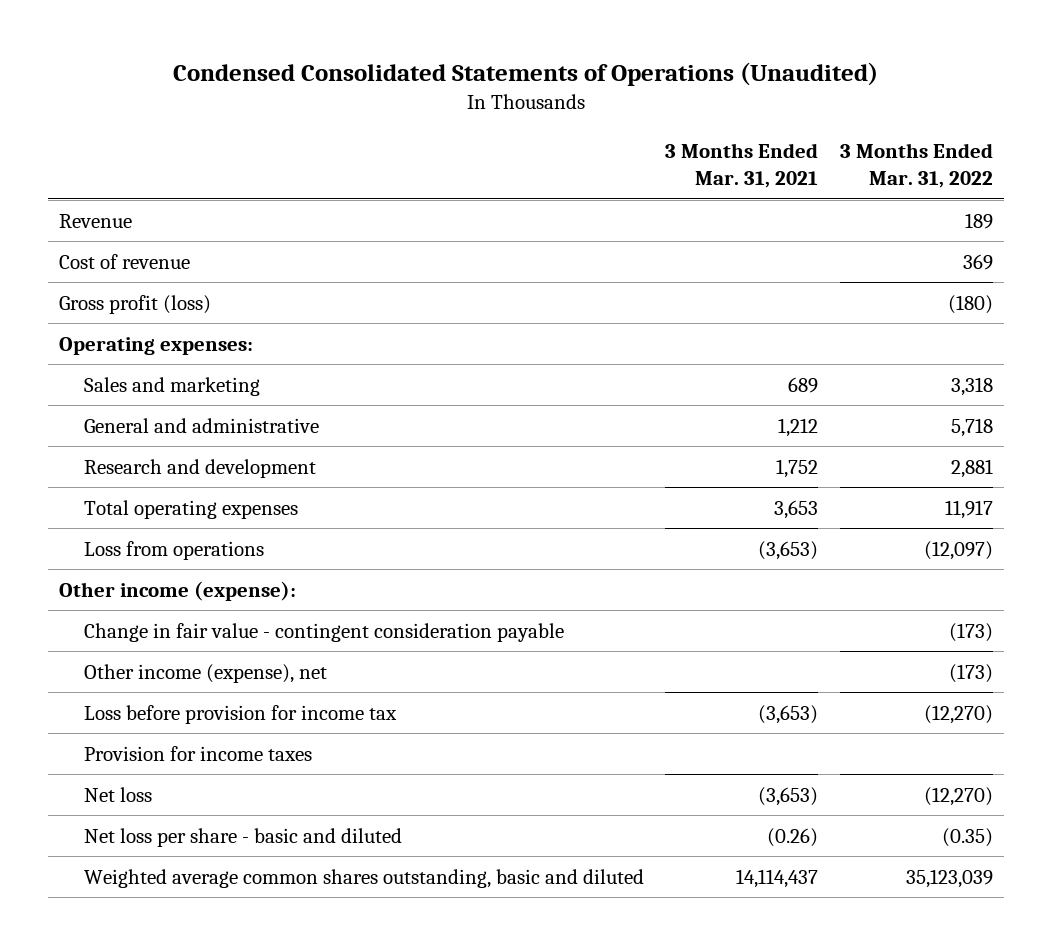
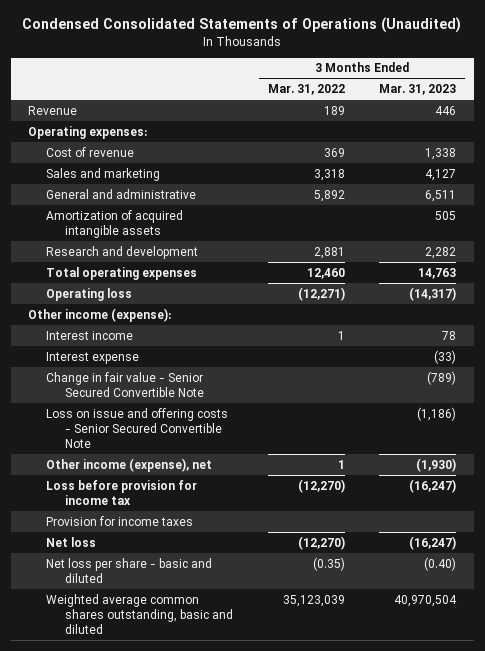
- | 3 Months Ended Mar. 31, 2021 | 3 Months Ended Mar. 31, 2022
+ | 3 Months Ended Mar. 31, 2022 | 3 Months Ended Mar. 31, 2023
- Gross profit (loss) | | (180)
moved down: Cost of revenue | 369 | 1,338
- General and administrative | 1,212 | 5,718
+ General and administrative | 5,892 | 6,511
+ Amortization of acquired intangible assets | | 505
- Total operating expenses | 3,653 | 11,917
- Loss from operations | (3,653) | (12,097)
+ Total operating expenses | 12,460 | 14,763
+ Operating loss | (12,271) | (14,317)
- Change in fair value - contingent consideration payable | | (173)
- Other income (expense), net | | (173)
+ Interest income | 1 | 78
+ Interest expense | | (33)
+ Change in fair value - Senior Secured Convertible Note | | (789)
+ Loss on issue and offering costs - Senior Secured Convertible Note | | (1,186)
+ Other income (expense), net | 1 | (1,930)

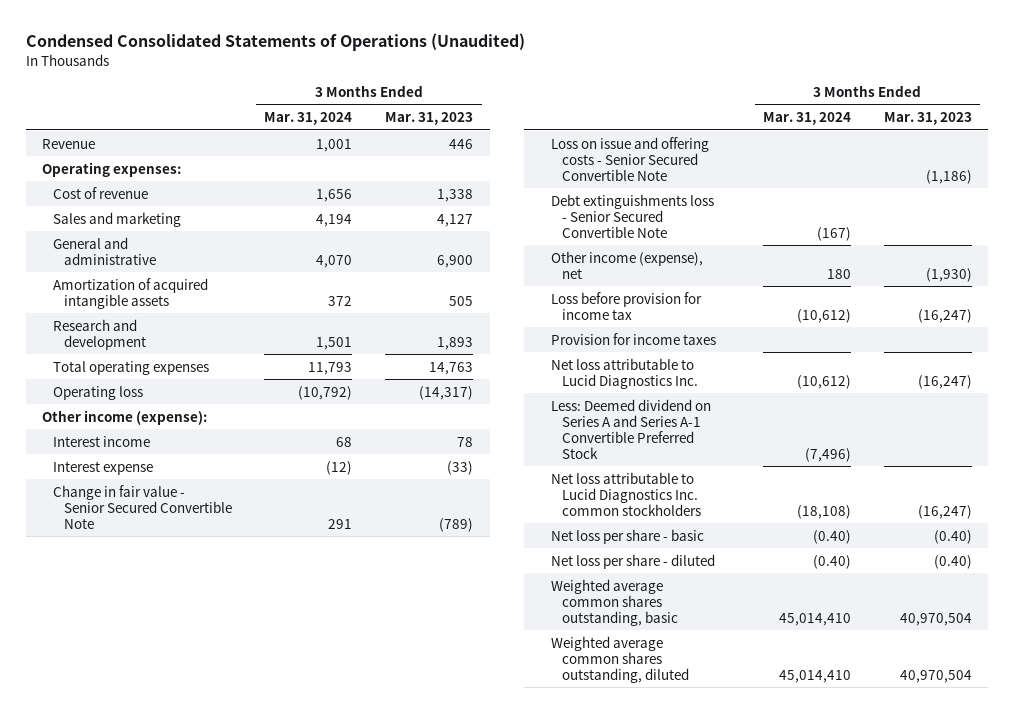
- | 3 Months Ended Mar. 31, 2022 | 3 Months Ended Mar. 31, 2023
+ | 3 Months Ended Mar. 31, 2024 | 3 Months Ended Mar. 31, 2023
- General and administrative | 5,892 | 6,511
+ General and administrative | 4,070 | 6,900
- Research and development | 2,881 | 2,282
+ Research and development | 1,501 | 1,893
+ Debt extinguishments loss - Senior Secured Convertible Note | (167) |
- Net loss | (12,270) | (16,247)
- Net loss per share - basic and diluted | (0.35) | (0.40)
- Weighted average common shares outstanding, basic and diluted | 35,123,039 | 40,970,504
+ Net loss attributable to Lucid Diagnostics Inc. | (10,612) | (16,247)
+ Less: Deemed dividend on Series A and Series A-1 Convertible Preferred Stock | (7,496) |
+ Net loss attributable to Lucid Diagnostics Inc. common stockholders | (18,108) | (16,247)
+ Net loss per share - basic | (0.40) | (0.40)
+ Net loss per share - diluted | (0.40) | (0.40)
+ Weighted average common shares outstanding, basic | 45,014,410 | 40,970,504
+ Weighted average common shares outstanding, diluted | 45,014,410 | 40,970,504

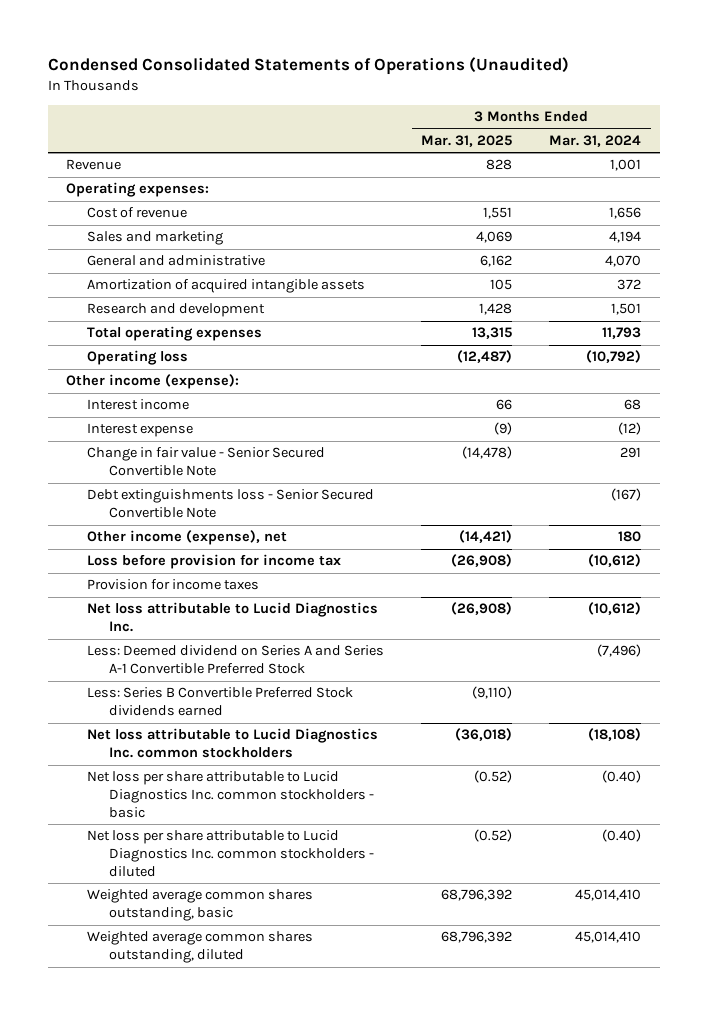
- | 3 Months Ended Mar. 31, 2024 | 3 Months Ended Mar. 31, 2023
+ | 3 Months Ended Mar. 31, 2025 | 3 Months Ended Mar. 31, 2024
- Loss on issue and offering costs - Senior Secured Convertible Note | | (1,186)
+ Less: Series B Convertible Preferred Stock dividends earned | (9,110) |
- Net loss per share - basic | (0.40) | (0.40)
- Net loss per share - diluted | (0.40) | (0.40)
+ Net loss per share attributable to Lucid Diagnostics Inc. common stockholders - basic | (0.52) | (0.40)
+ Net loss per share attributable to Lucid Diagnostics Inc. common stockholders - diluted | (0.52) | (0.40)

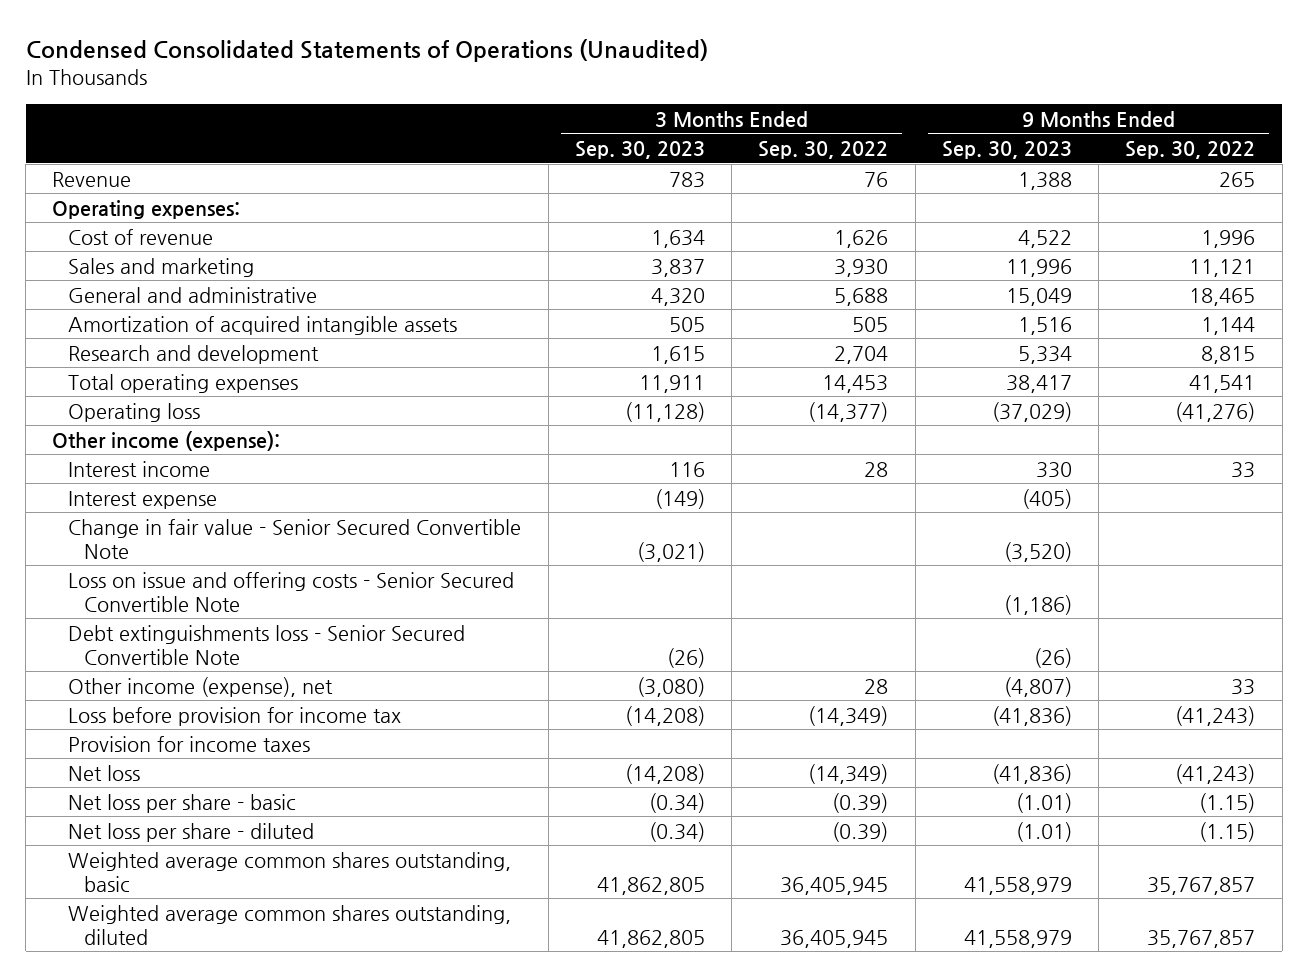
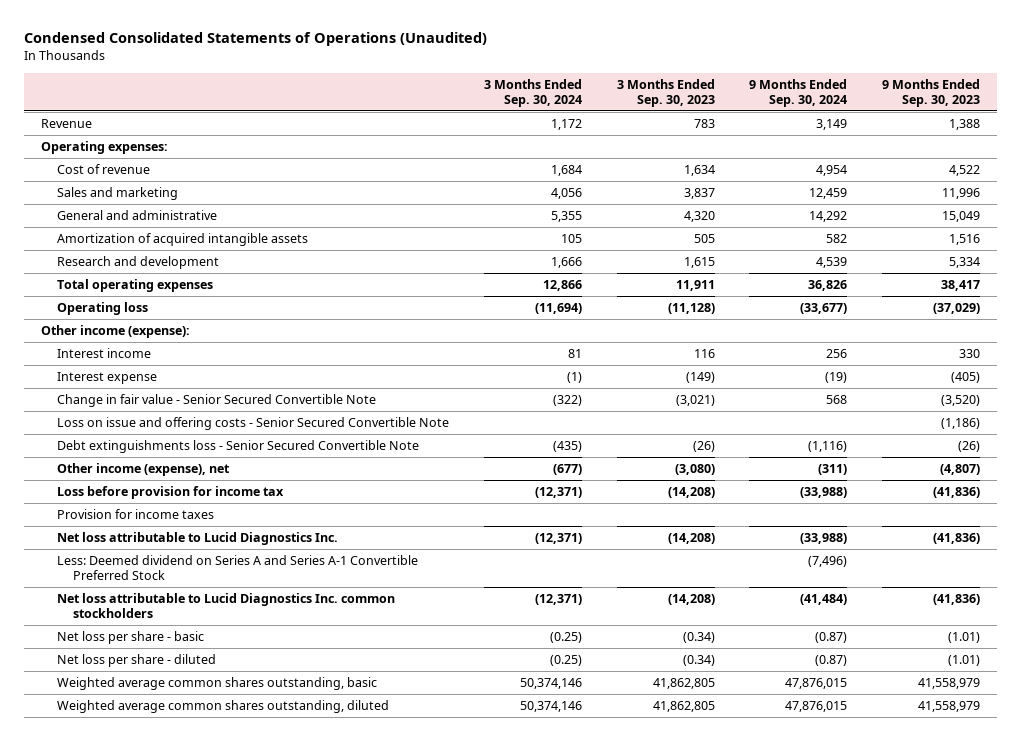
- | 3 Months Ended Sep. 30, 2023 | 3 Months Ended Sep. 30, 2022 | 9 Months Ended Sep. 30, 2023 | 9 Months Ended Sep. 30, 2022
+ | 3 Months Ended Sep. 30, 2024 | 3 Months Ended Sep. 30, 2023 | 9 Months Ended Sep. 30, 2024 | 9 Months Ended Sep. 30, 2023
- Net loss | (14,208) | (14,349) | (41,836) | (41,243)
+ Net loss attributable to Lucid Diagnostics Inc. | (12,371) | (14,208) | (33,988) | (41,836)
+ Less: Deemed dividend on Series A and Series A-1 Convertible Preferred Stock | | | (7,496) |
+ Net loss attributable to Lucid Diagnostics Inc. common stockholders | (12,371) | (14,208) | (41,484) | (41,836)

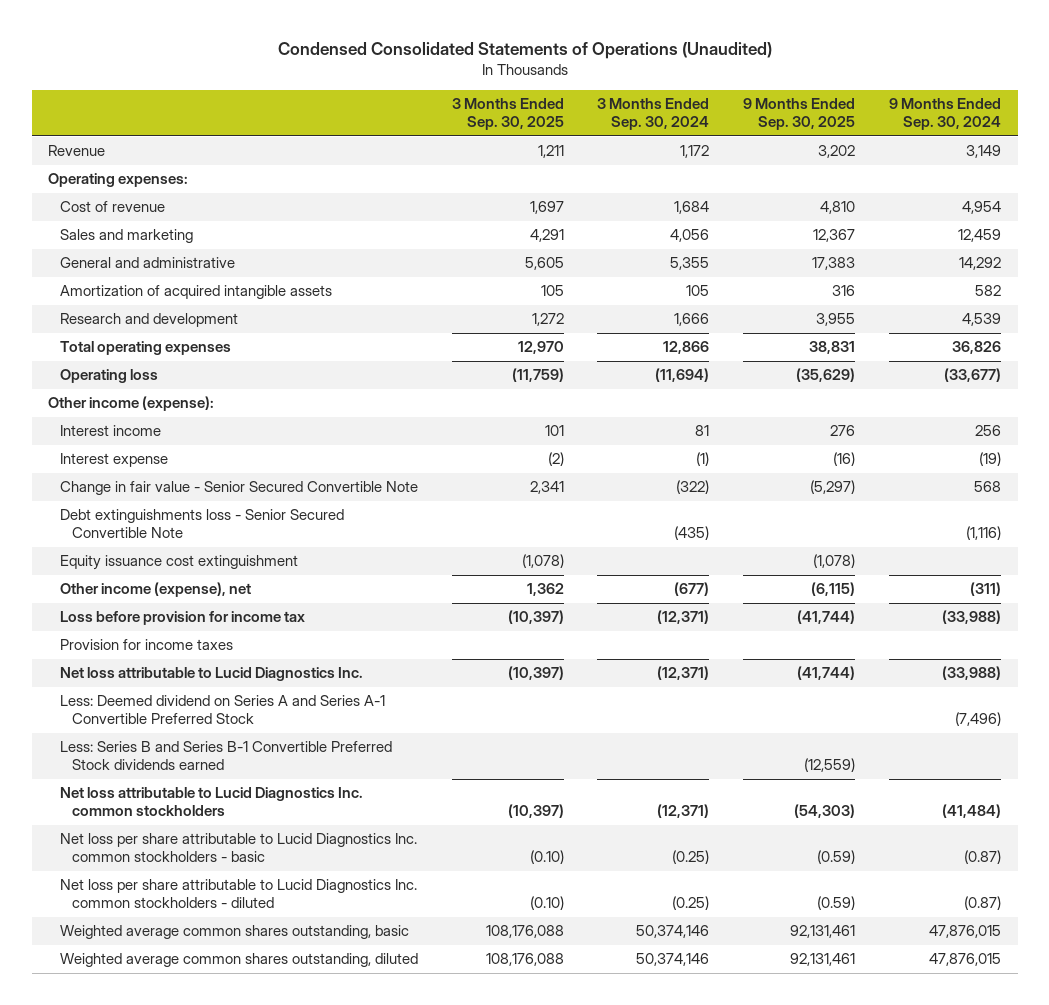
- | 3 Months Ended Sep. 30, 2024 | 3 Months Ended Sep. 30, 2023 | 9 Months Ended Sep. 30, 2024 | 9 Months Ended Sep. 30, 2023
+ | 3 Months Ended Sep. 30, 2025 | 3 Months Ended Sep. 30, 2024 | 9 Months Ended Sep. 30, 2025 | 9 Months Ended Sep. 30, 2024
- Loss on issue and offering costs - Senior Secured Convertible Note | | | | (1,186)
+ Equity issuance cost extinguishment | (1,078) | | (1,078) |
+ Less: Series B and Series B-1 Convertible Preferred Stock dividends earned | | | (12,559) |
- Net loss per share - basic | (0.25) | (0.34) | (0.87) | (1.01)
- Net loss per share - diluted | (0.25) | (0.34) | (0.87) | (1.01)
+ Net loss per share attributable to Lucid Diagnostics Inc. common stockholders - basic | (0.10) | (0.25) | (0.59) | (0.87)
+ Net loss per share attributable to Lucid Diagnostics Inc. common stockholders - diluted | (0.10) | (0.25) | (0.59) | (0.87)

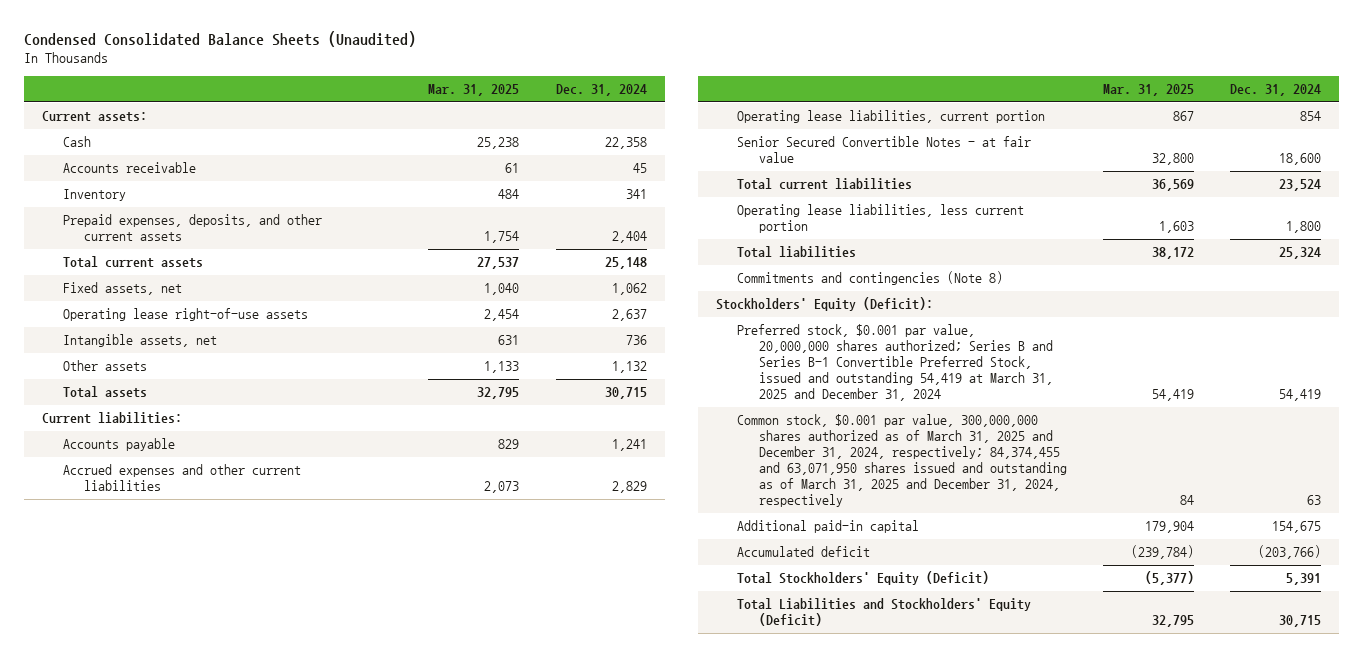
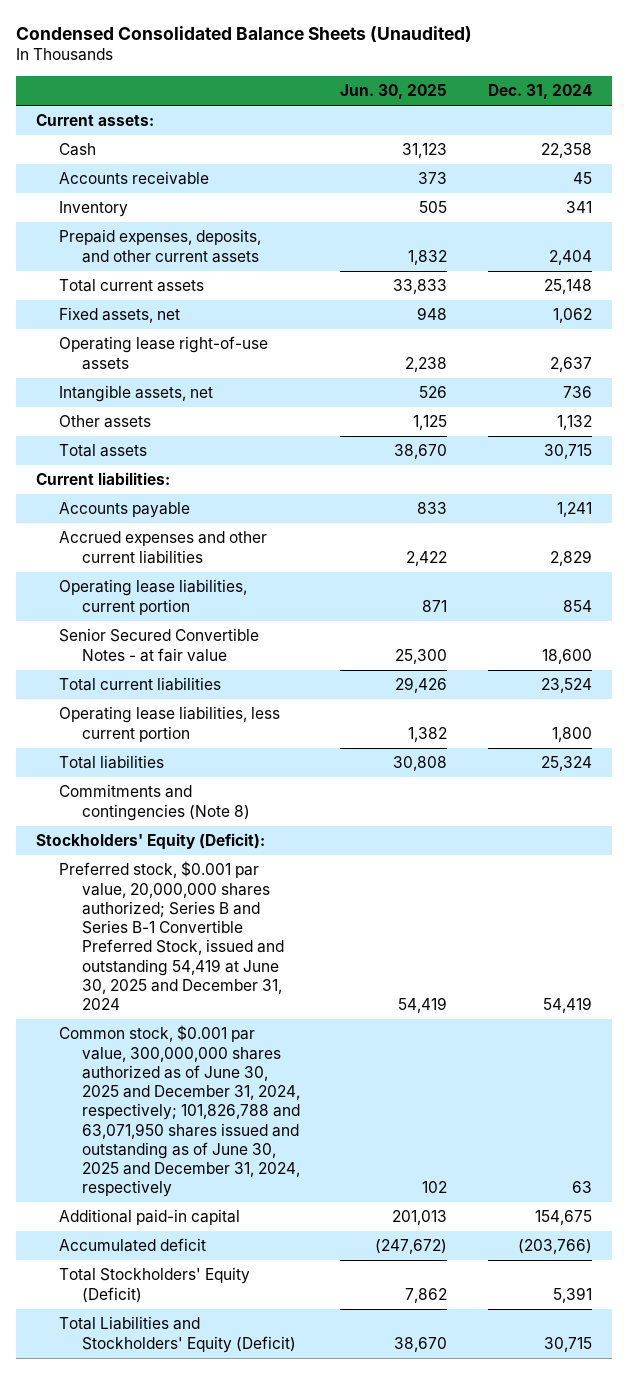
- | Mar. 31, 2025 | Dec. 31, 2024
+ | Jun. 30, 2025 | Dec. 31, 2024
- Preferred stock, $0.001 par value, 20,000,000 shares authorized; Series B and Series B-1 Convertible Preferred Stock, issued and outstanding 54,419 at March 31, 2025 and December 31, 2024 | 54,419 | 54,419
- Common stock, $0.001 par value, 300,000,000 shares authorized as of March 31, 2025 and December 31, 2024, respectively; 84,374,455 and 63,071,950 shares issued and outstanding as of March 31, 2025 and December 31, 2024, respectively | 84 | 63
+ Preferred stock, $0.001 par value, 20,000,000 shares authorized; Series B and Series B-1 Convertible Preferred Stock, issued and outstanding 54,419 at June 30, 2025 and December 31, 2024 | 54,419 | 54,419
+ Common stock, $0.001 par value, 300,000,000 shares authorized as of June 30, 2025 and December 31, 2024, respectively; 101,826,788 and 63,071,950 shares issued and outstanding as of June 30, 2025 and December 31, 2024, respectively | 102 | 63

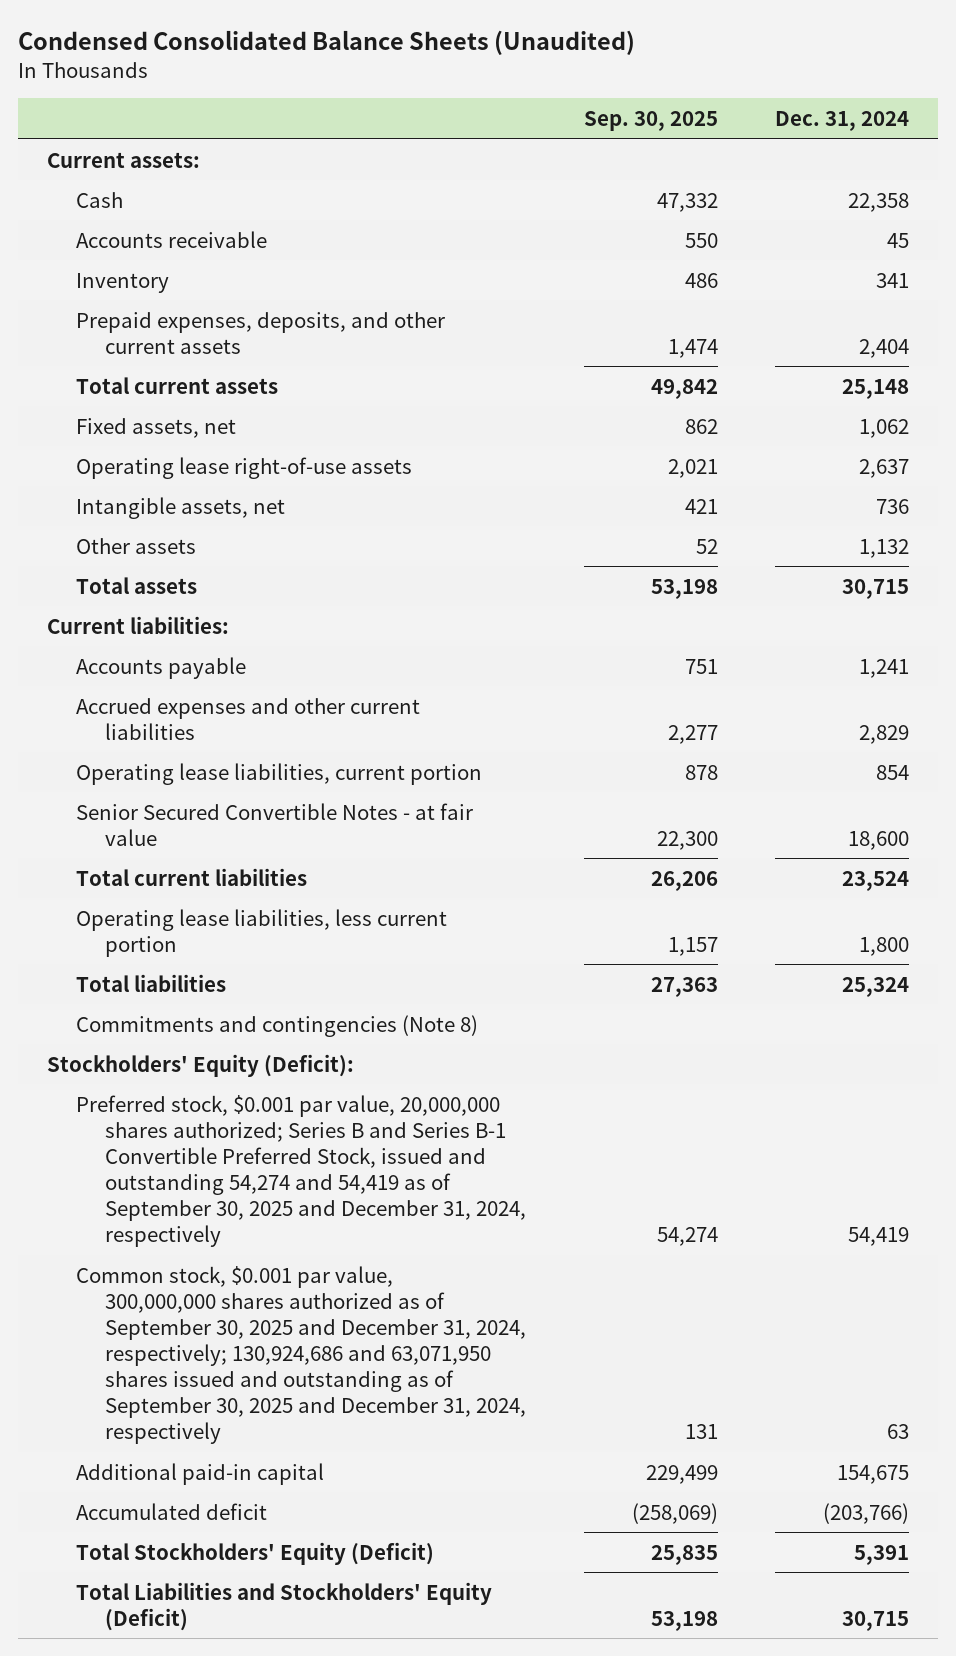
- | Jun. 30, 2025 | Dec. 31, 2024
+ | Sep. 30, 2025 | Dec. 31, 2024
- Preferred stock, $0.001 par value, 20,000,000 shares authorized; Series B and Series B-1 Convertible Preferred Stock, issued and outstanding 54,419 at June 30, 2025 and December 31, 2024 | 54,419 | 54,419
- Common stock, $0.001 par value, 300,000,000 shares authorized as of June 30, 2025 and December 31, 2024, respectively; 101,826,788 and 63,071,950 shares issued and outstanding as of June 30, 2025 and December 31, 2024, respectively | 102 | 63
+ Preferred stock, $0.001 par value, 20,000,000 shares authorized; Series B and Series B-1 Convertible Preferred Stock, issued and outstanding 54,274 and 54,419 as of September 30, 2025 and December 31, 2024, respectively | 54,274 | 54,419
+ Common stock, $0.001 par value, 300,000,000 shares authorized as of September 30, 2025 and December 31, 2024, respectively; 130,924,686 and 63,071,950 shares issued and outstanding as of September 30, 2025 and December 31, 2024, respectively | 131 | 63

